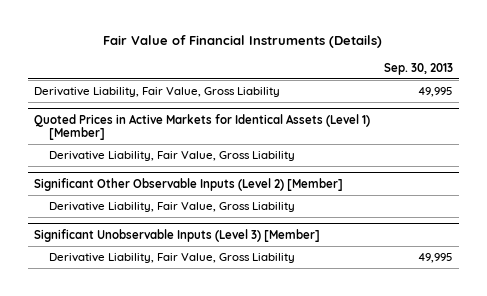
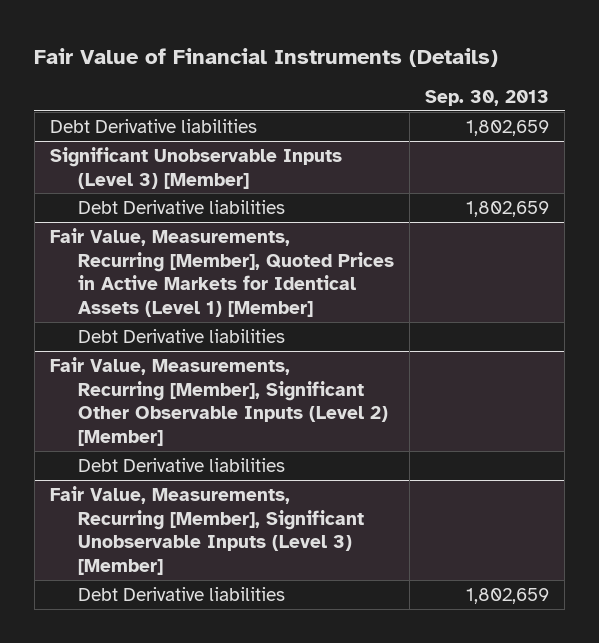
- Derivative Liability, Fair Value, Gross Liability | 49,995
- Quoted Prices in Active Markets for Identical Assets (Level 1) [Member]
- Derivative Liability, Fair Value, Gross Liability
- Significant Other Observable Inputs (Level 2) [Member]
- Derivative Liability, Fair Value, Gross Liability
+ Debt Derivative liabilities | 1,802,659
@ Significant Unobservable Inputs (Level 3) [Member]
- Derivative Liability, Fair Value, Gross Liability | 49,995
+ Debt Derivative liabilities | 1,802,659
+ Fair Value, Measurements, Recurring [Member], Quoted Prices in Active Markets for Identical Assets (Level 1) [Member]
+ Debt Derivative liabilities
+ Fair Value, Measurements, Recurring [Member], Significant Other Observable Inputs (Level 2) [Member]
+ Debt Derivative liabilities
+ Fair Value, Measurements, Recurring [Member], Significant Unobservable Inputs (Level 3) [Member]
+ Debt Derivative liabilities | 1,802,659

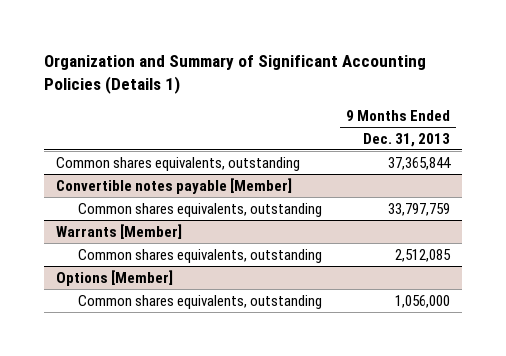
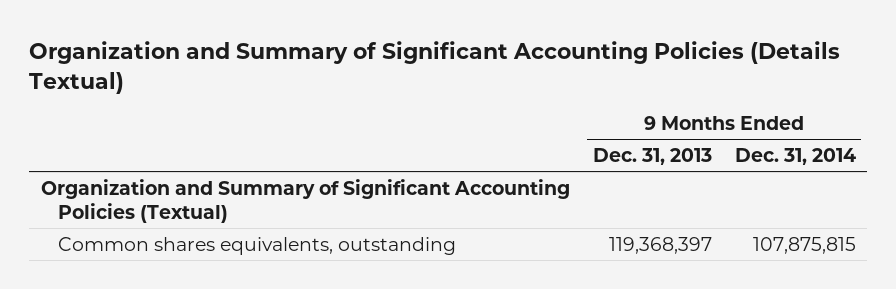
- Organization and Summary of Significant Accounting Policies (Details 1)
+ Organization and Summary of Significant Accounting Policies (Details Textual)
- | 9 Months Ended Dec. 31, 2013
+ | 9 Months Ended Dec. 31, 2013 | 9 Months Ended Dec. 31, 2014
- Common shares equivalents, outstanding | 37,365,844
- Convertible notes payable [Member]
- Common shares equivalents, outstanding | 33,797,759
- Warrants [Member]
- Common shares equivalents, outstanding | 2,512,085
- Options [Member]
- Common shares equivalents, outstanding | 1,056,000
+ Organization and Summary of Significant Accounting Policies (Textual)
+ Common shares equivalents, outstanding | 119,368,397 | 107,875,815

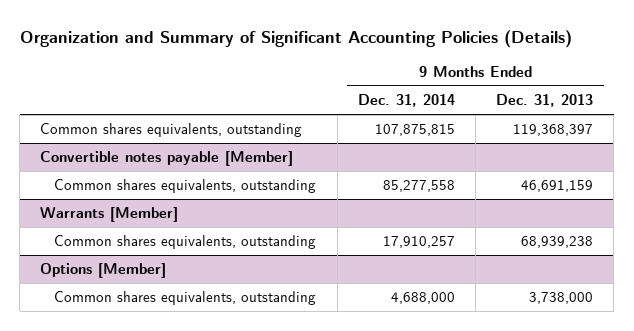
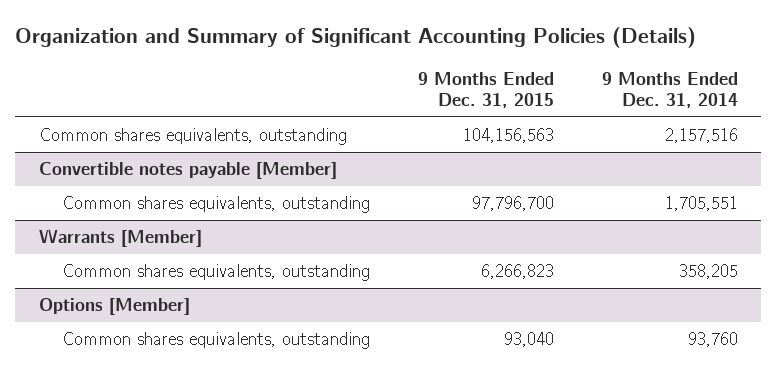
- | 9 Months Ended Dec. 31, 2014 | 9 Months Ended Dec. 31, 2013
+ | 9 Months Ended Dec. 31, 2015 | 9 Months Ended Dec. 31, 2014
- Common shares equivalents, outstanding | 107,875,815 | 119,368,397
+ Common shares equivalents, outstanding | 104,156,563 | 2,157,516
@ Convertible notes payable [Member]
- Common shares equivalents, outstanding | 85,277,558 | 46,691,159
+ Common shares equivalents, outstanding | 97,796,700 | 1,705,551
@ Warrants [Member]
- Common shares equivalents, outstanding | 17,910,257 | 68,939,238
+ Common shares equivalents, outstanding | 6,266,823 | 358,205
@ Options [Member]
- Common shares equivalents, outstanding | 4,688,000 | 3,738,000
+ Common shares equivalents, outstanding | 93,040 | 93,760

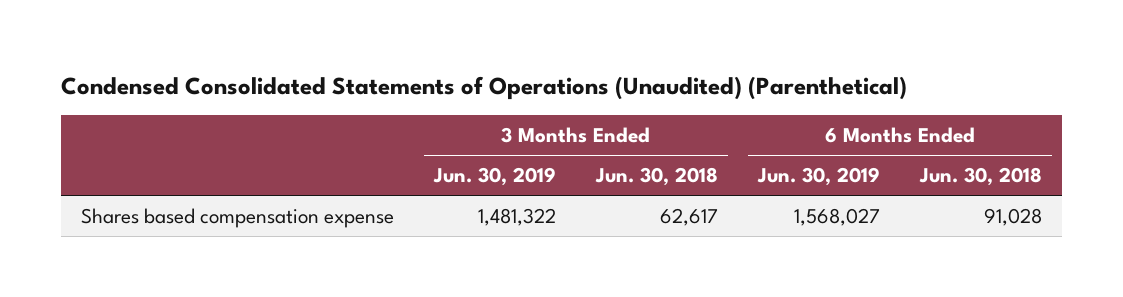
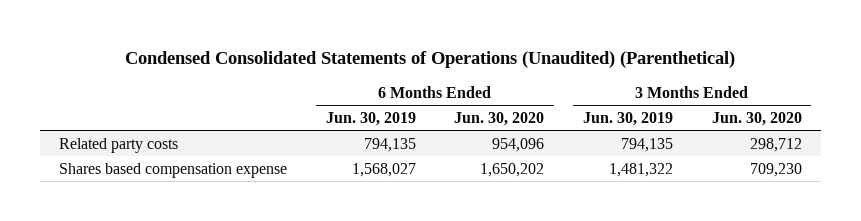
- | 3 Months Ended Jun. 30, 2019 | 3 Months Ended Jun. 30, 2018 | 6 Months Ended Jun. 30, 2019 | 6 Months Ended Jun. 30, 2018
+ | 6 Months Ended Jun. 30, 2019 | 6 Months Ended Jun. 30, 2020 | 3 Months Ended Jun. 30, 2019 | 3 Months Ended Jun. 30, 2020
+ Related party costs | 794,135 | 954,096 | 794,135 | 298,712

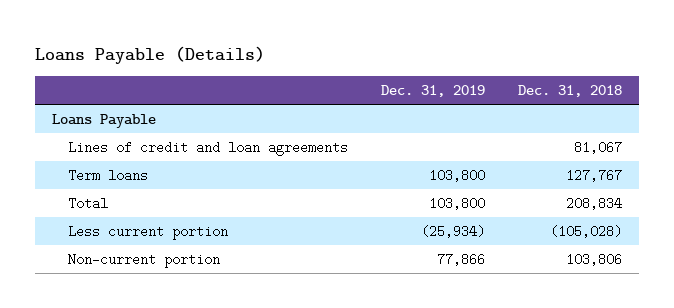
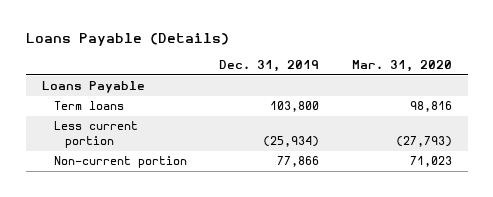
- | Dec. 31, 2019 | Dec. 31, 2018
+ | Dec. 31, 2019 | Mar. 31, 2020
- Lines of credit and loan agreements | | 81,067
- Total | 103,800 | 208,834

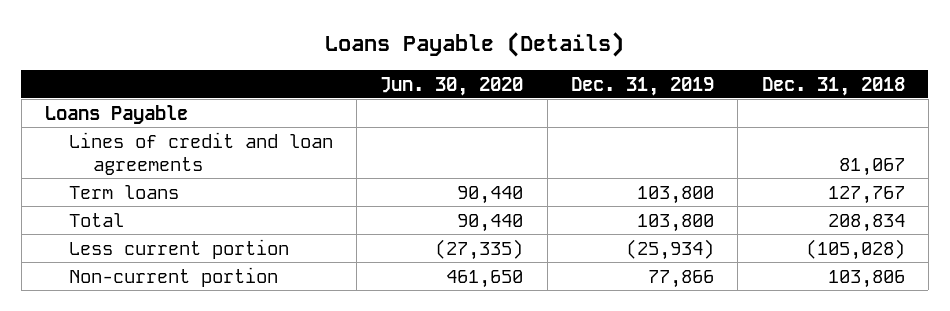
- | Dec. 31, 2019 | Mar. 31, 2020
+ | Jun. 30, 2020 | Dec. 31, 2019 | Dec. 31, 2018
+ Lines of credit and loan agreements | | | 81,067
+ Total | 90,440 | 103,800 | 208,834

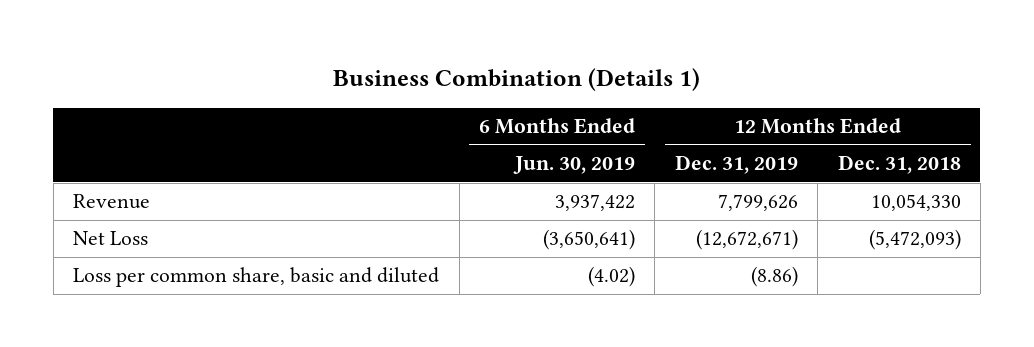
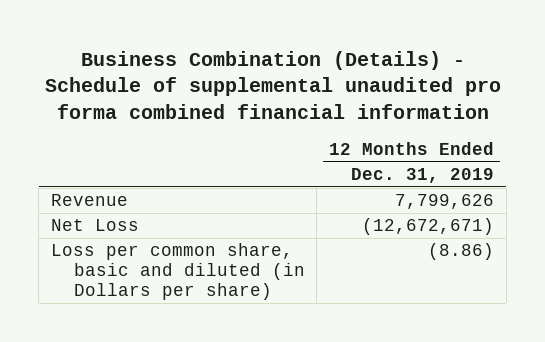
- Business Combination (Details 1)
+ Business Combination (Details) - Schedule of supplemental unaudited pro forma combined financial information
- | 6 Months Ended Jun. 30, 2019 | 12 Months Ended Dec. 31, 2019 | 12 Months Ended Dec. 31, 2018
+ | 12 Months Ended Dec. 31, 2019
- Loss per common share, basic and diluted | (4.02) | (8.86) |
+ Loss per common share, basic and diluted (in Dollars per share) | (8.86)

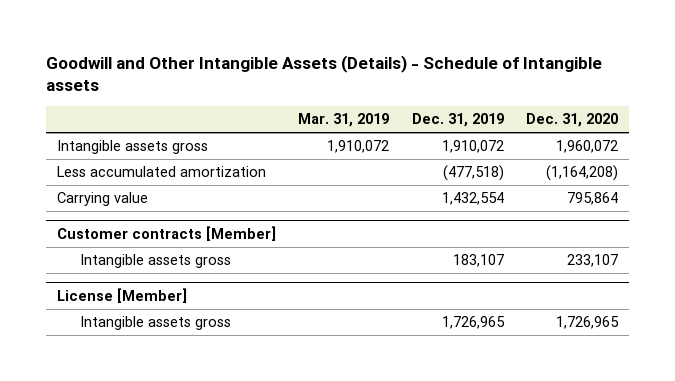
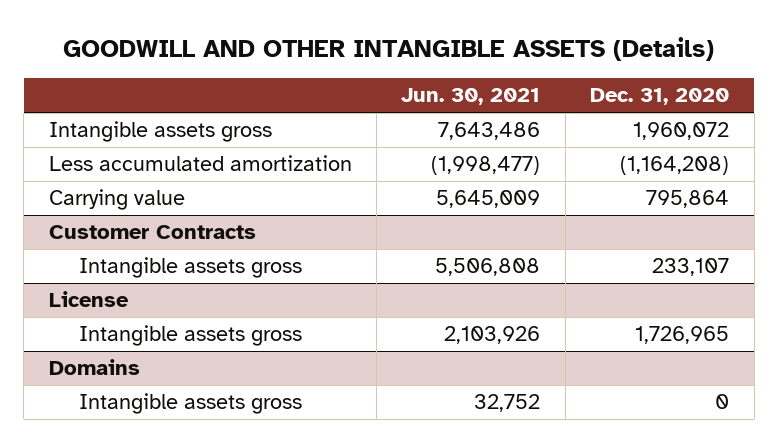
- Goodwill and Other Intangible Assets (Details) - Schedule of Intangible assets
+ GOODWILL AND OTHER INTANGIBLE ASSETS (Details)
- | Mar. 31, 2019 | Dec. 31, 2019 | Dec. 31, 2020
+ | Jun. 30, 2021 | Dec. 31, 2020
- Customer contracts [Member]
+ Customer Contracts
- License [Member]
+ License
+ Domains
+ Intangible assets gross | 32,752 | 0

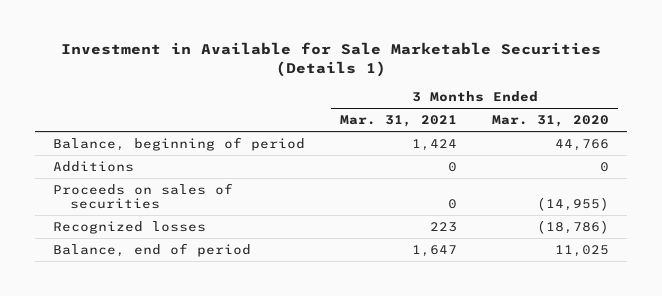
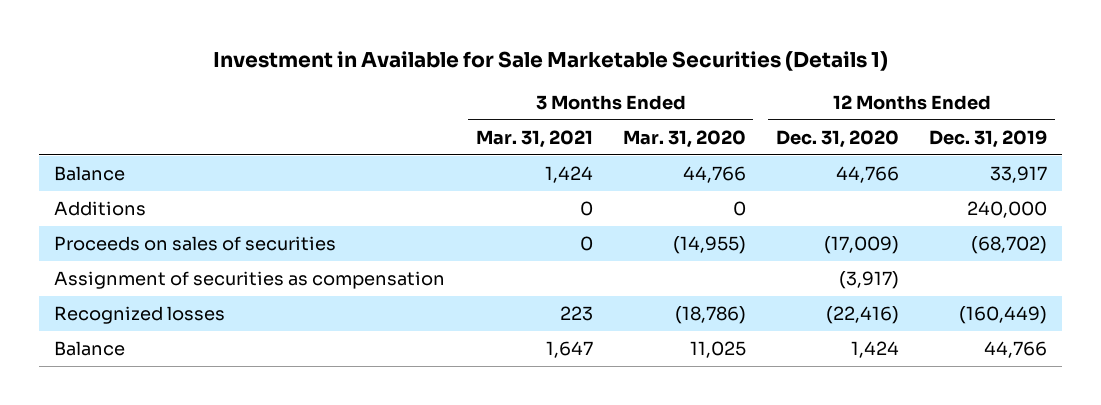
- | 3 Months Ended Mar. 31, 2021 | 3 Months Ended Mar. 31, 2020
+ | 3 Months Ended Mar. 31, 2021 | 3 Months Ended Mar. 31, 2020 | 12 Months Ended Dec. 31, 2020 | 12 Months Ended Dec. 31, 2019
- Balance, beginning of period | 1,424 | 44,766
+ Balance | 1,424 | 44,766 | 44,766 | 33,917
+ Assignment of securities as compensation | | | (3,917) |
- Balance, end of period | 1,647 | 11,025
+ Balance | 1,647 | 11,025 | 1,424 | 44,766

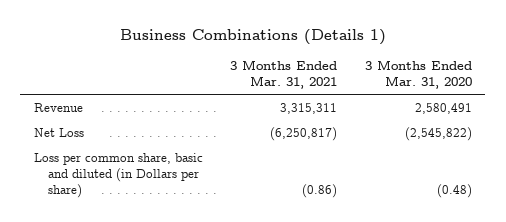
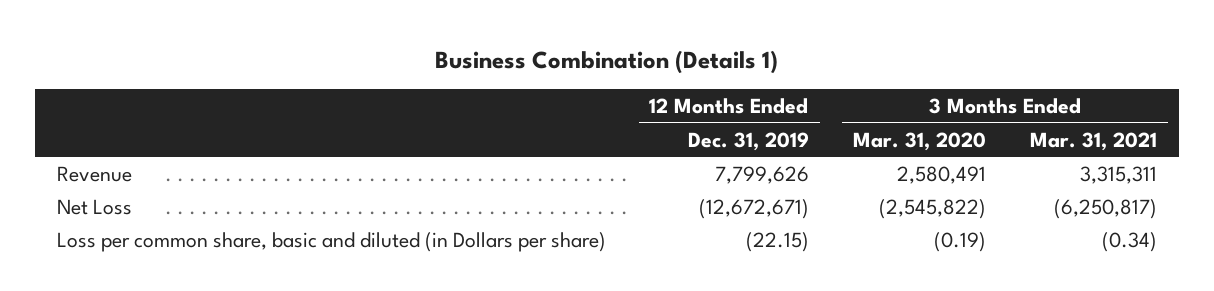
- Business Combinations (Details 1)
+ Business Combination (Details 1)
- | 3 Months Ended Mar. 31, 2021 | 3 Months Ended Mar. 31, 2020
+ | 12 Months Ended Dec. 31, 2019 | 3 Months Ended Mar. 31, 2020 | 3 Months Ended Mar. 31, 2021
- Loss per common share, basic and diluted (in Dollars per share) | (0.86) | (0.48)
+ Loss per common share, basic and diluted (in Dollars per share) | (22.15) | (0.19) | (0.34)

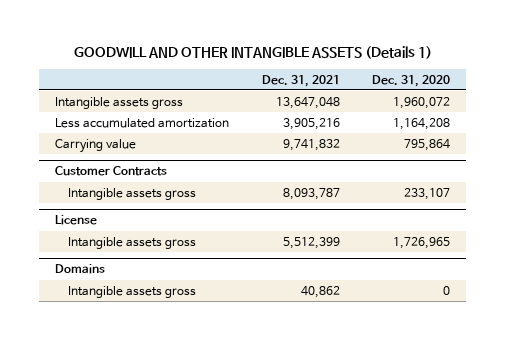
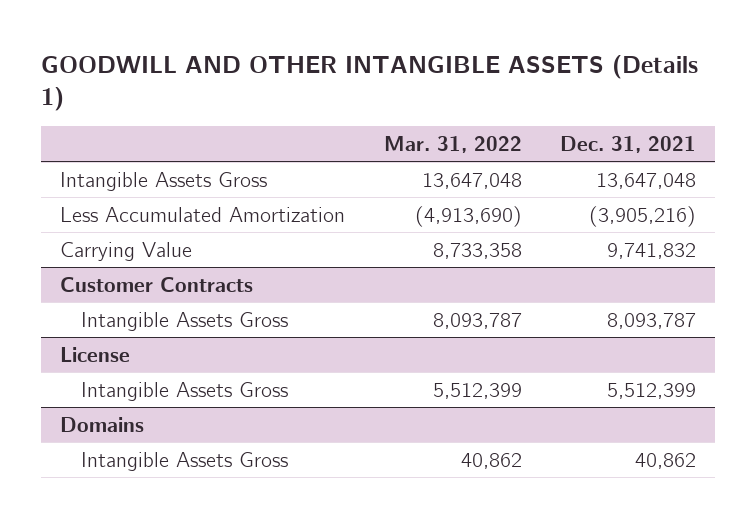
- | Dec. 31, 2021 | Dec. 31, 2020
+ | Mar. 31, 2022 | Dec. 31, 2021
- Intangible assets gross | 13,647,048 | 1,960,072
- Less accumulated amortization | 3,905,216 | 1,164,208
- Carrying value | 9,741,832 | 795,864
+ Intangible Assets Gross | 13,647,048 | 13,647,048
+ Less Accumulated Amortization | (4,913,690) | (3,905,216)
+ Carrying Value | 8,733,358 | 9,741,832
@ Customer Contracts
- Intangible assets gross | 8,093,787 | 233,107
+ Intangible Assets Gross | 8,093,787 | 8,093,787
@ License
- Intangible assets gross | 5,512,399 | 1,726,965
+ Intangible Assets Gross | 5,512,399 | 5,512,399
@ Domains
- Intangible assets gross | 40,862 | 0
+ Intangible Assets Gross | 40,862 | 40,862

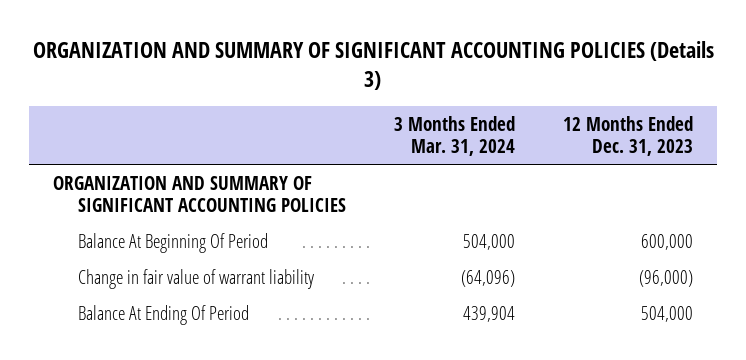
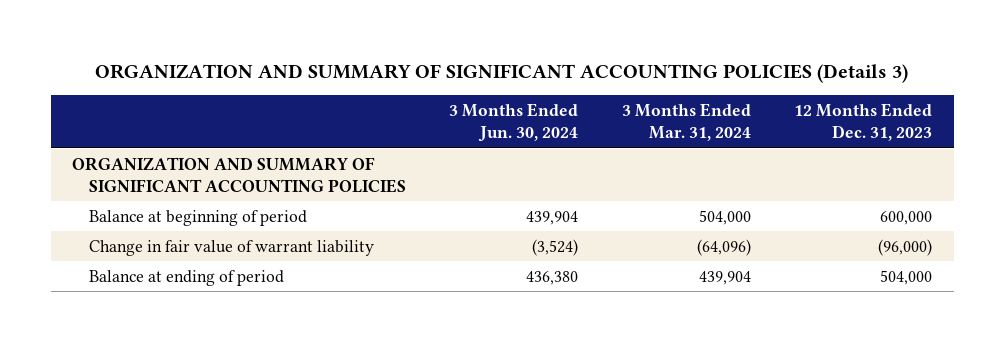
- | 3 Months Ended Mar. 31, 2024 | 12 Months Ended Dec. 31, 2023
+ | 3 Months Ended Jun. 30, 2024 | 3 Months Ended Mar. 31, 2024 | 12 Months Ended Dec. 31, 2023
- Balance At Beginning Of Period | 504,000 | 600,000
+ Balance at beginning of period | 439,904 | 504,000 | 600,000
- Balance At Ending Of Period | 439,904 | 504,000
+ Balance at ending of period | 436,380 | 439,904 | 504,000

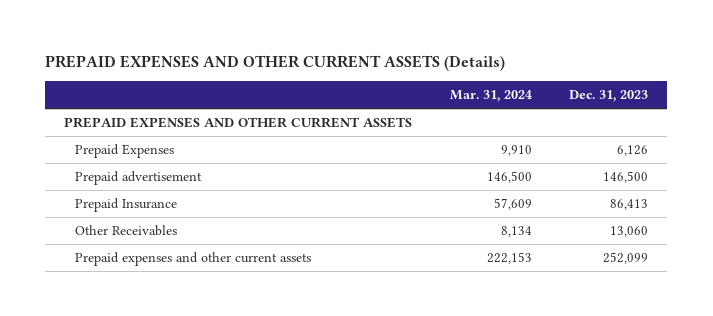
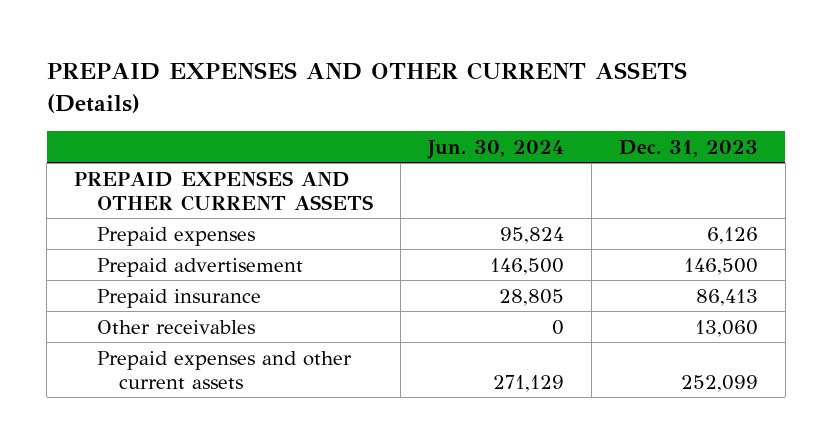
- | Mar. 31, 2024 | Dec. 31, 2023
+ | Jun. 30, 2024 | Dec. 31, 2023
- Prepaid Expenses | 9,910 | 6,126
+ Prepaid expenses | 95,824 | 6,126
- Prepaid Insurance | 57,609 | 86,413
- Other Receivables | 8,134 | 13,060
+ Prepaid insurance | 28,805 | 86,413
+ Other receivables | 0 | 13,060

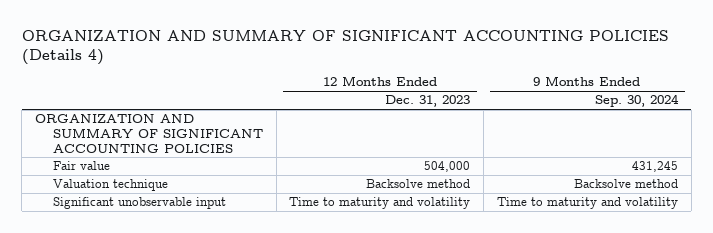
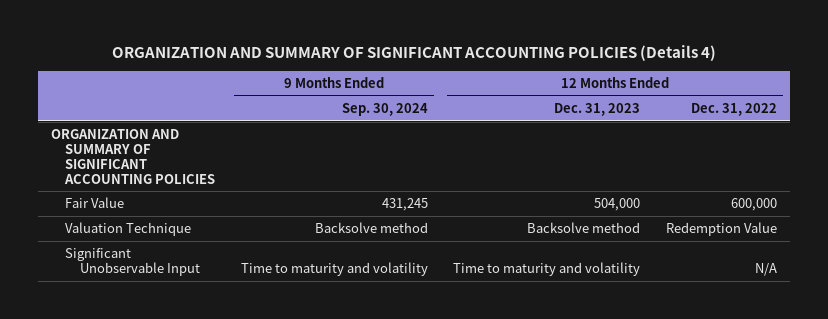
- | 12 Months Ended Dec. 31, 2023 | 9 Months Ended Sep. 30, 2024
+ | 9 Months Ended Sep. 30, 2024 | 12 Months Ended Dec. 31, 2023 | 12 Months Ended Dec. 31, 2022
- Fair value | 504,000 | 431,245
- Valuation technique | Backsolve method | Backsolve method
- Significant unobservable input | Time to maturity and volatility | Time to maturity and volatility
+ Fair Value | 431,245 | 504,000 | 600,000
+ Valuation Technique | Backsolve method | Backsolve method | Redemption Value
+ Significant Unobservable Input | Time to maturity and volatility | Time to maturity and volatility | N/A

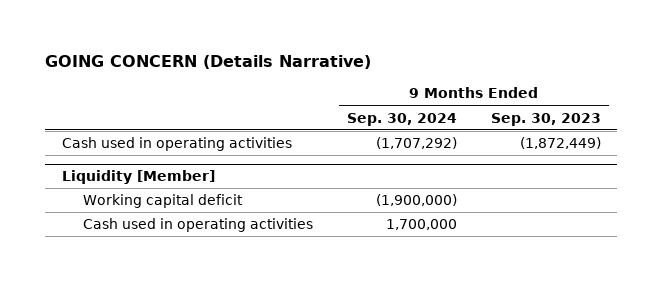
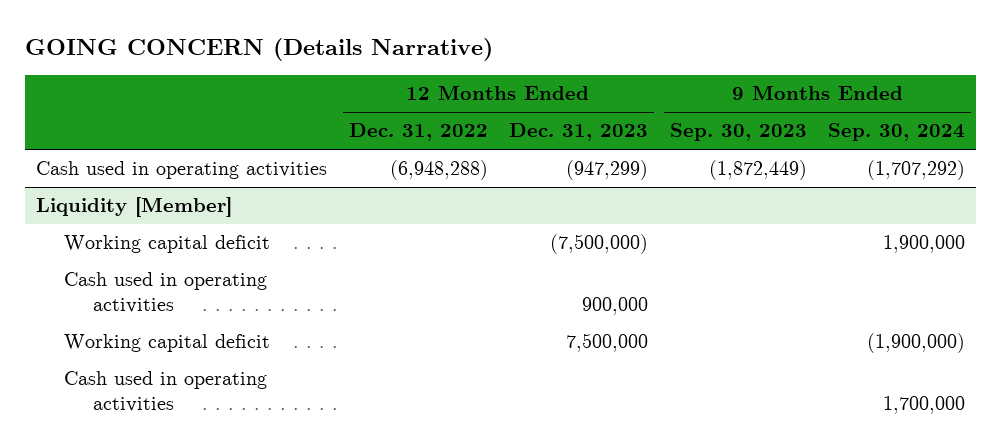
- | 9 Months Ended Sep. 30, 2024 | 9 Months Ended Sep. 30, 2023
+ | 12 Months Ended Dec. 31, 2022 | 12 Months Ended Dec. 31, 2023 | 9 Months Ended Sep. 30, 2023 | 9 Months Ended Sep. 30, 2024
@ Liquidity [Member]
+ Working capital deficit | | (7,500,000) | | 1,900,000
+ Cash used in operating activities | | 900,000 | |

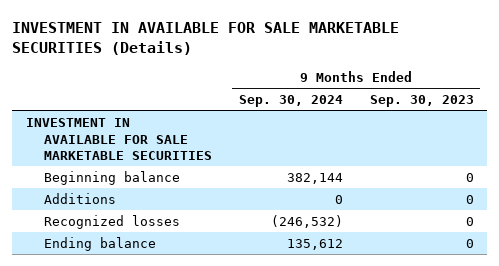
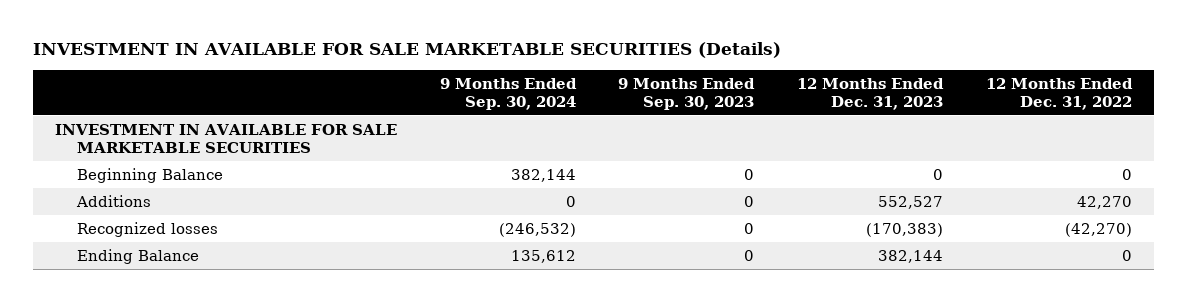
- | 9 Months Ended Sep. 30, 2024 | 9 Months Ended Sep. 30, 2023
+ | 9 Months Ended Sep. 30, 2024 | 9 Months Ended Sep. 30, 2023 | 12 Months Ended Dec. 31, 2023 | 12 Months Ended Dec. 31, 2022
- Beginning balance | 382,144 | 0
+ Beginning Balance | 382,144 | 0 | 0 | 0
- Ending balance | 135,612 | 0
+ Ending Balance | 135,612 | 0 | 382,144 | 0

